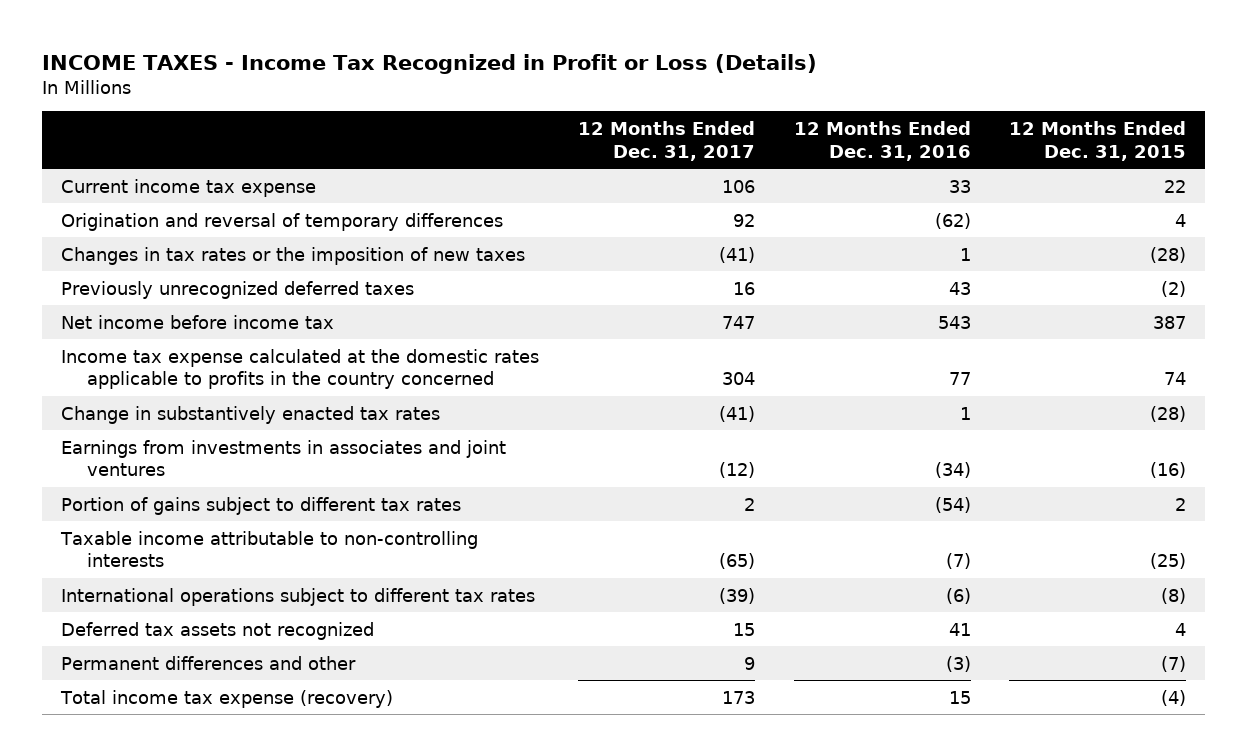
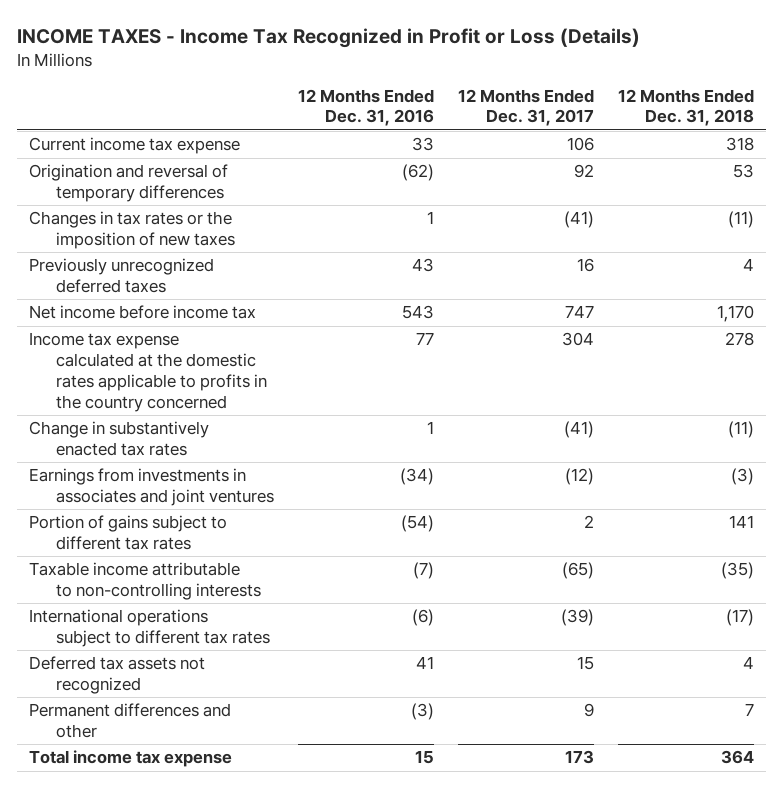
- | 12 Months Ended Dec. 31, 2017 | 12 Months Ended Dec. 31, 2016 | 12 Months Ended Dec. 31, 2015
+ | 12 Months Ended Dec. 31, 2016 | 12 Months Ended Dec. 31, 2017 | 12 Months Ended Dec. 31, 2018
- Total income tax expense (recovery) | 173 | 15 | (4)
+ Total income tax expense | 15 | 173 | 364

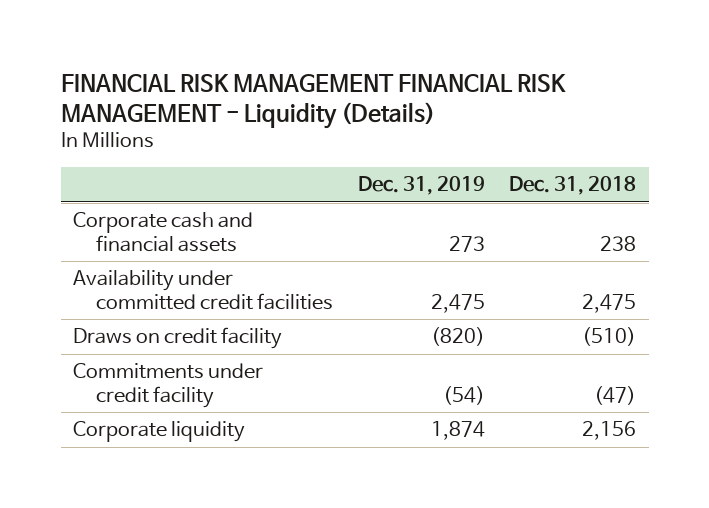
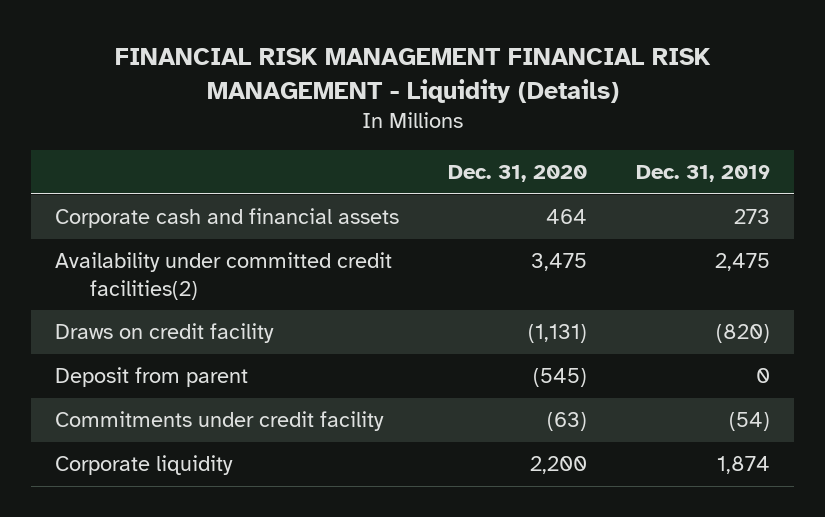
- | Dec. 31, 2019 | Dec. 31, 2018
+ | Dec. 31, 2020 | Dec. 31, 2019
- Availability under committed credit facilities | 2,475 | 2,475
+ Availability under committed credit facilities(2) | 3,475 | 2,475
+ Deposit from parent | (545) | 0

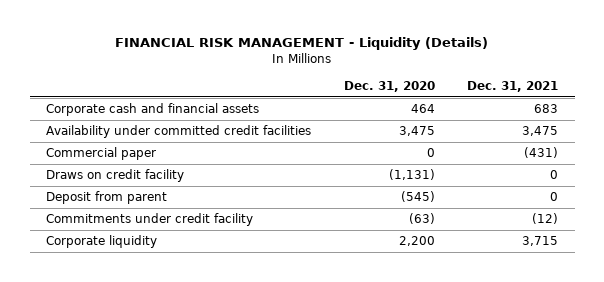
- FINANCIAL RISK MANAGEMENT FINANCIAL RISK MANAGEMENT - Liquidity (Details)
+ FINANCIAL RISK MANAGEMENT - Liquidity (Details)
- | Dec. 31, 2020 | Dec. 31, 2019
+ | Dec. 31, 2020 | Dec. 31, 2021
- Availability under committed credit facilities(2) | 3,475 | 2,475
+ Availability under committed credit facilities | 3,475 | 3,475
+ Commercial paper | 0 | (431)

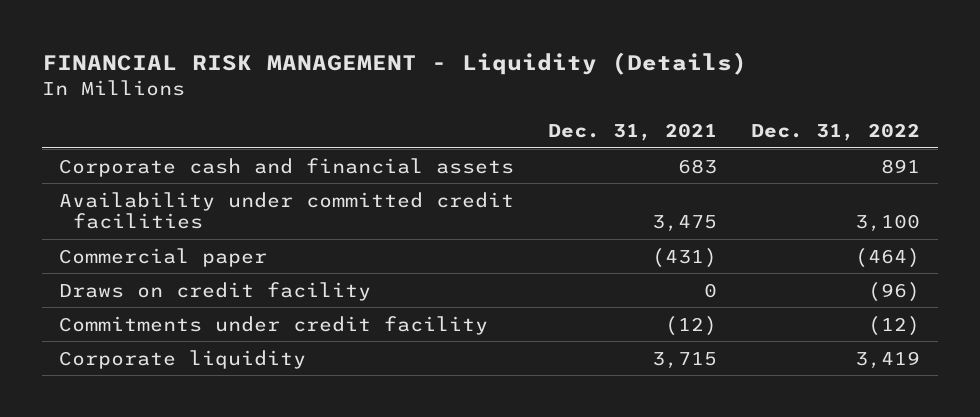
- | Dec. 31, 2020 | Dec. 31, 2021
+ | Dec. 31, 2021 | Dec. 31, 2022
- Deposit from parent | (545) | 0

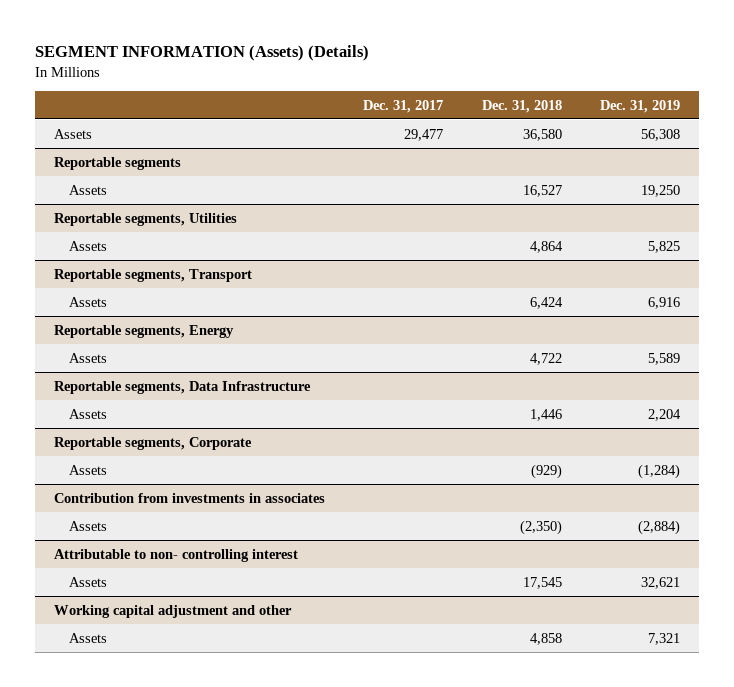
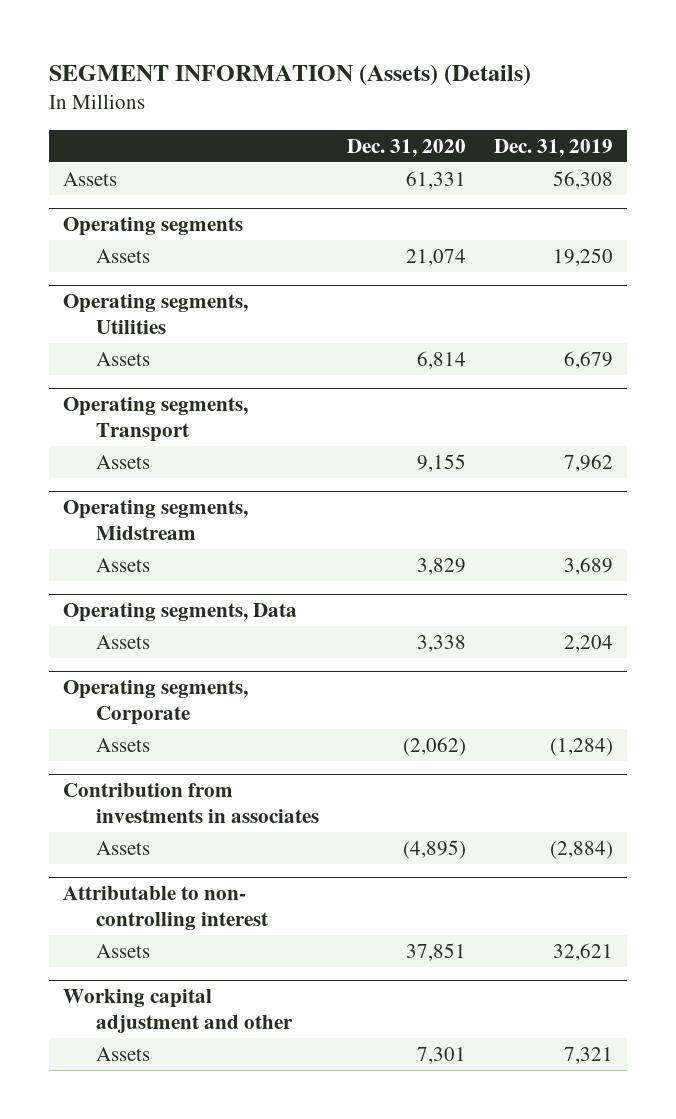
- | Dec. 31, 2017 | Dec. 31, 2018 | Dec. 31, 2019
+ | Dec. 31, 2020 | Dec. 31, 2019
- Reportable segments
+ Operating segments
- Reportable segments, Utilities
- Assets | | 4,864 | 5,825
- Reportable segments, Transport
- Assets | | 6,424 | 6,916
- Reportable segments, Energy
- Assets | | 4,722 | 5,589
- Reportable segments, Data Infrastructure
+ Operating segments, Utilities
+ Assets | 6,814 | 6,679
+ Operating segments, Transport
+ Assets | 9,155 | 7,962
+ Operating segments, Midstream
+ Assets | 3,829 | 3,689
+ Operating segments, Data
- Reportable segments, Corporate
+ Operating segments, Corporate

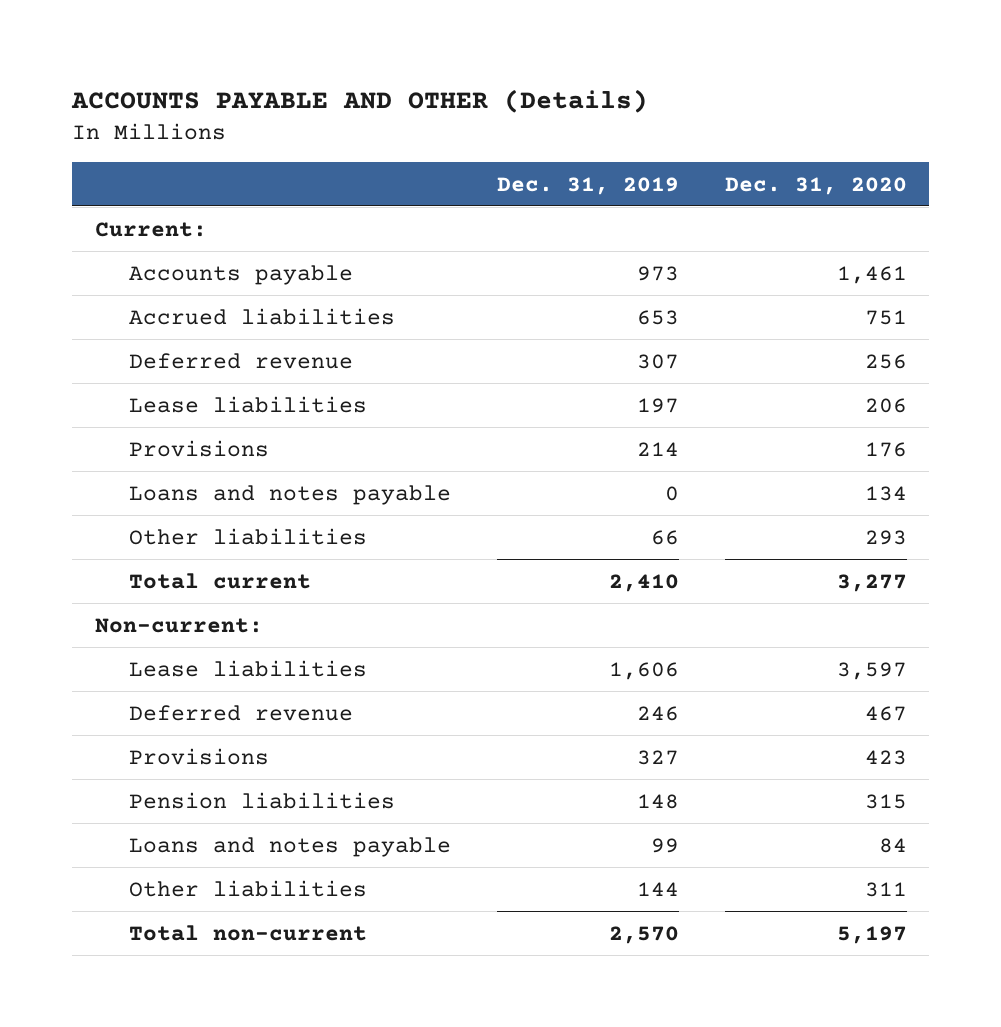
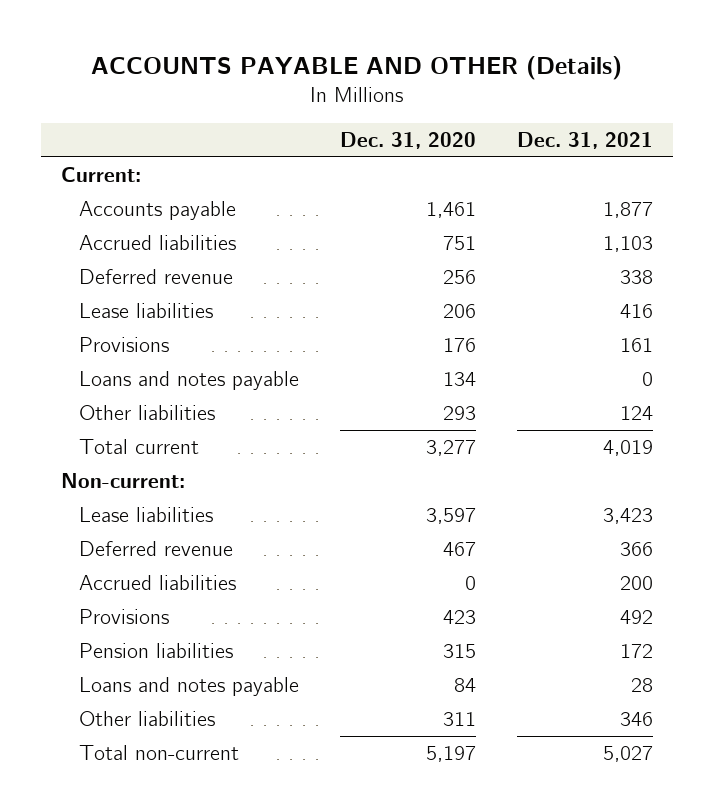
- | Dec. 31, 2019 | Dec. 31, 2020
+ | Dec. 31, 2020 | Dec. 31, 2021
+ Accrued liabilities | 0 | 200

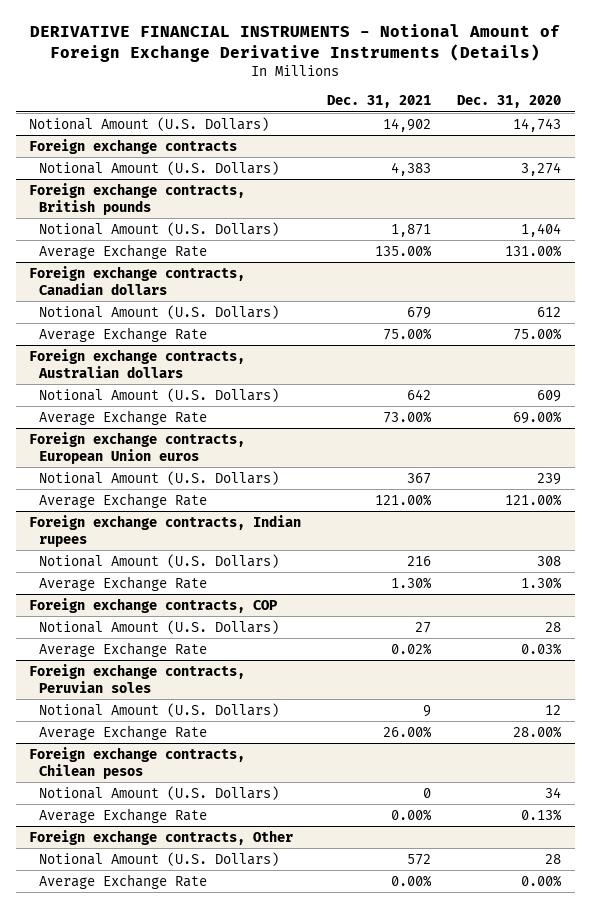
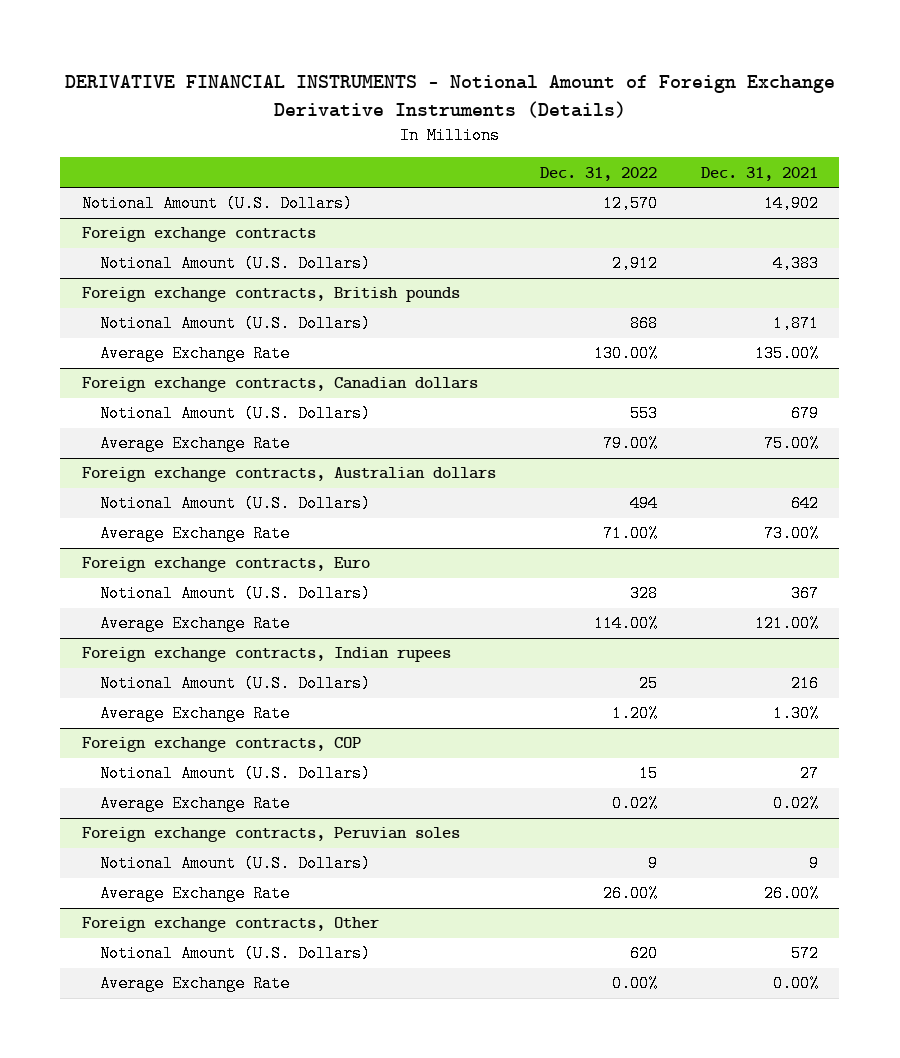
- | Dec. 31, 2021 | Dec. 31, 2020
+ | Dec. 31, 2022 | Dec. 31, 2021
- Foreign exchange contracts, European Union euros
+ Foreign exchange contracts, Euro
- Foreign exchange contracts, Chilean pesos
- Notional Amount (U.S. Dollars) | 0 | 34
- Average Exchange Rate | 0.00% | 0.13%

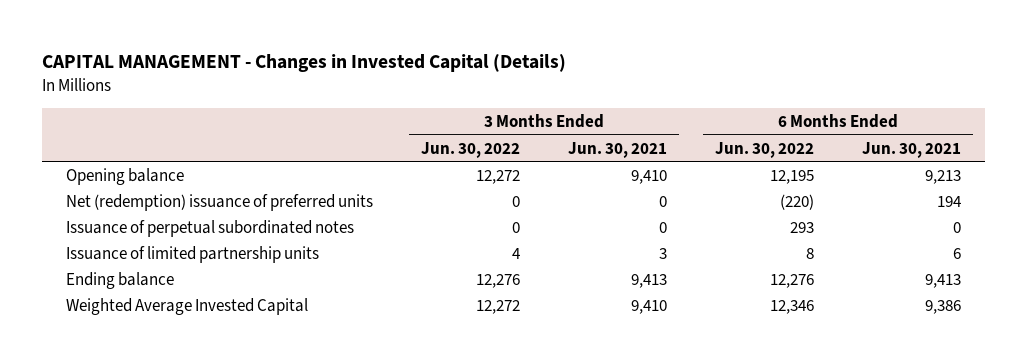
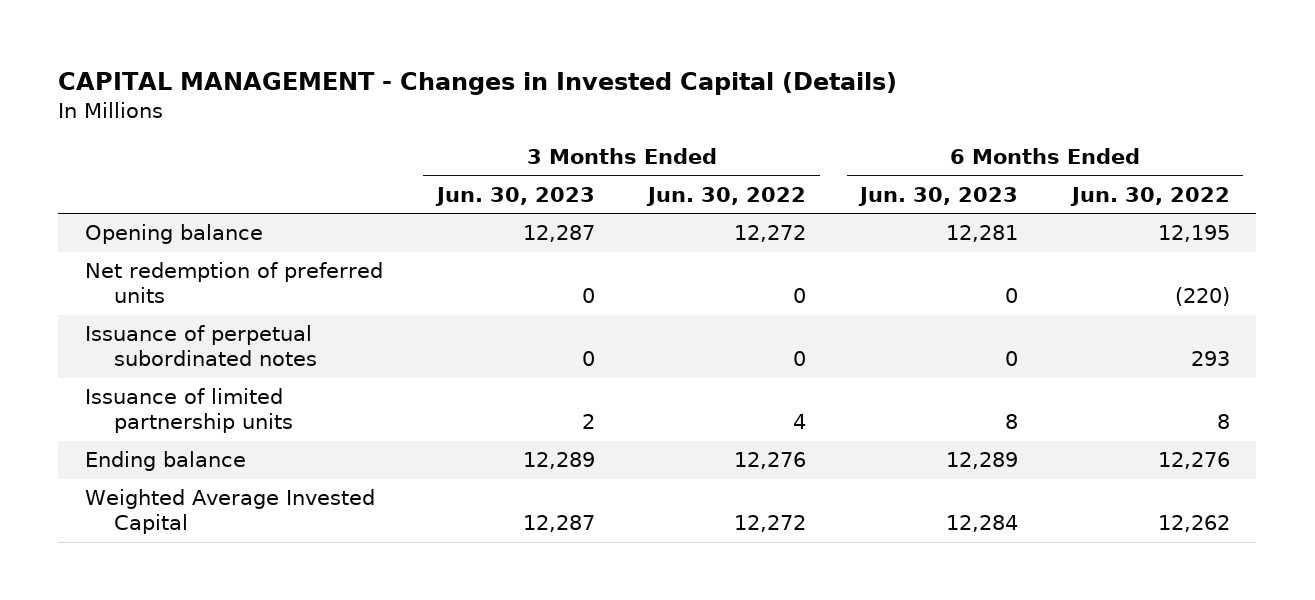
- | 3 Months Ended Jun. 30, 2022 | 3 Months Ended Jun. 30, 2021 | 6 Months Ended Jun. 30, 2022 | 6 Months Ended Jun. 30, 2021
+ | 3 Months Ended Jun. 30, 2023 | 3 Months Ended Jun. 30, 2022 | 6 Months Ended Jun. 30, 2023 | 6 Months Ended Jun. 30, 2022
- Net (redemption) issuance of preferred units | 0 | 0 | (220) | 194
+ Net redemption of preferred units | 0 | 0 | 0 | (220)
- Weighted Average Invested Capital | 12,272 | 9,410 | 12,346 | 9,386
+ Weighted Average Invested Capital | 12,287 | 12,272 | 12,284 | 12,262

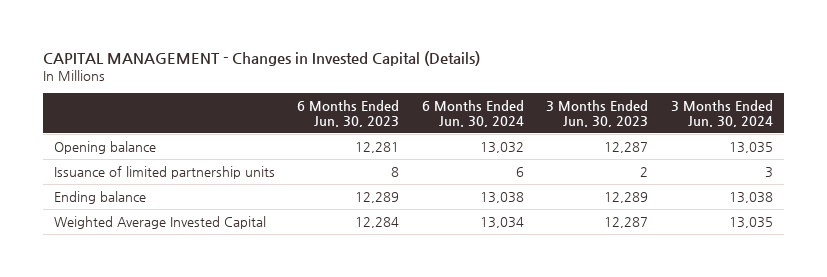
- | 3 Months Ended Jun. 30, 2023 | 3 Months Ended Jun. 30, 2022 | 6 Months Ended Jun. 30, 2023 | 6 Months Ended Jun. 30, 2022
+ | 6 Months Ended Jun. 30, 2023 | 6 Months Ended Jun. 30, 2024 | 3 Months Ended Jun. 30, 2023 | 3 Months Ended Jun. 30, 2024
- Net redemption of preferred units | 0 | 0 | 0 | (220)
- Issuance of perpetual subordinated notes | 0 | 0 | 0 | 293

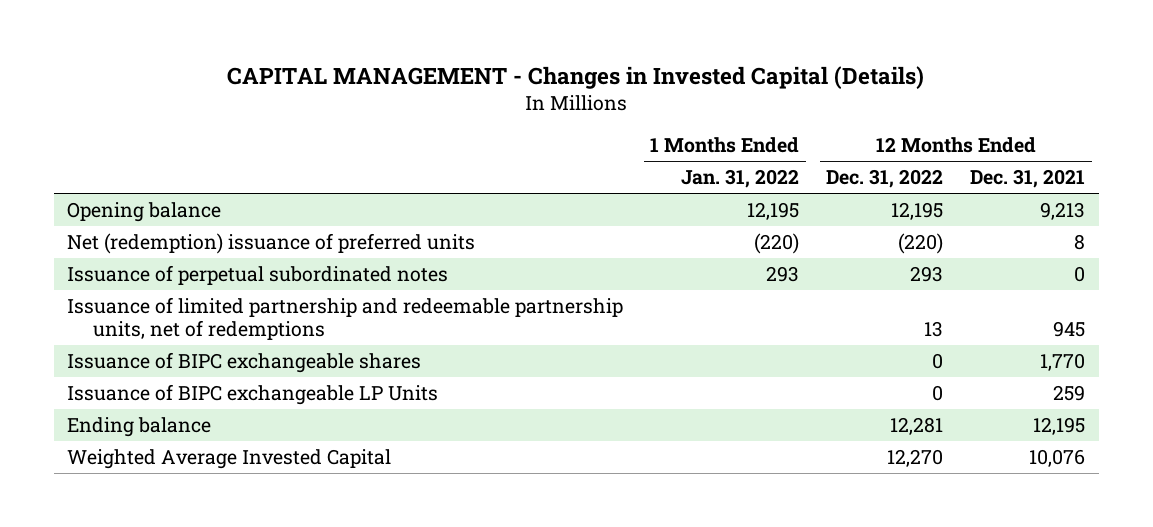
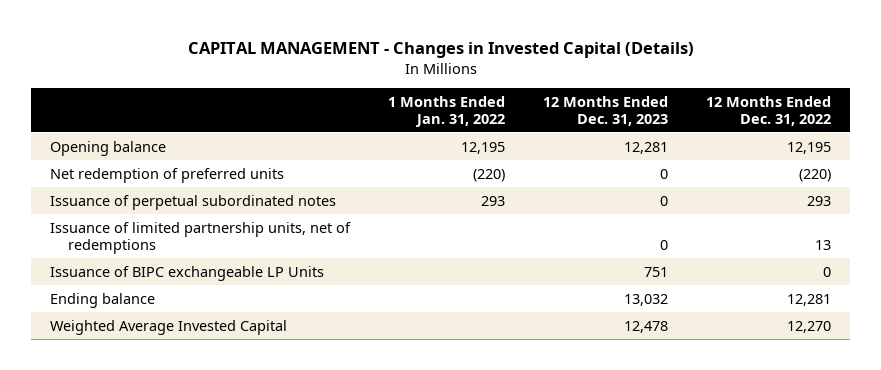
- | 1 Months Ended Jan. 31, 2022 | 12 Months Ended Dec. 31, 2022 | 12 Months Ended Dec. 31, 2021
+ | 1 Months Ended Jan. 31, 2022 | 12 Months Ended Dec. 31, 2023 | 12 Months Ended Dec. 31, 2022
- Net (redemption) issuance of preferred units | (220) | (220) | 8
+ Net redemption of preferred units | (220) | 0 | (220)
- Issuance of limited partnership and redeemable partnership units, net of redemptions | | 13 | 945
- Issuance of BIPC exchangeable shares | | 0 | 1,770
+ Issuance of limited partnership units, net of redemptions | | 0 | 13

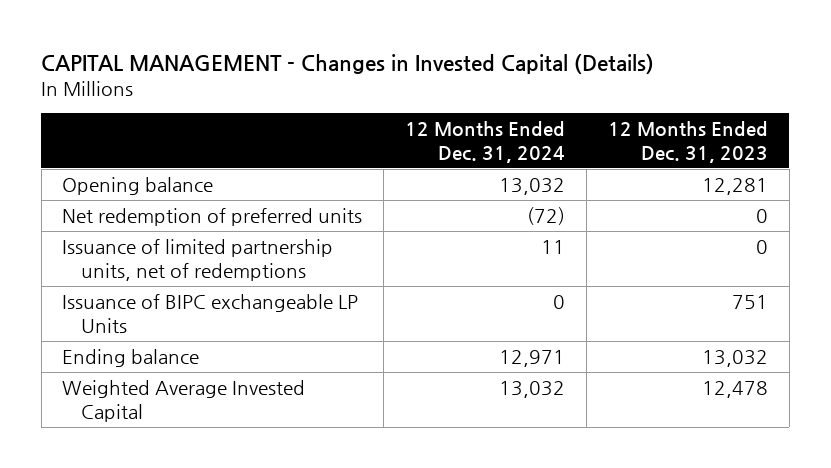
- | 1 Months Ended Jan. 31, 2022 | 12 Months Ended Dec. 31, 2023 | 12 Months Ended Dec. 31, 2022
+ | 12 Months Ended Dec. 31, 2024 | 12 Months Ended Dec. 31, 2023
- Issuance of perpetual subordinated notes | 293 | 0 | 293

